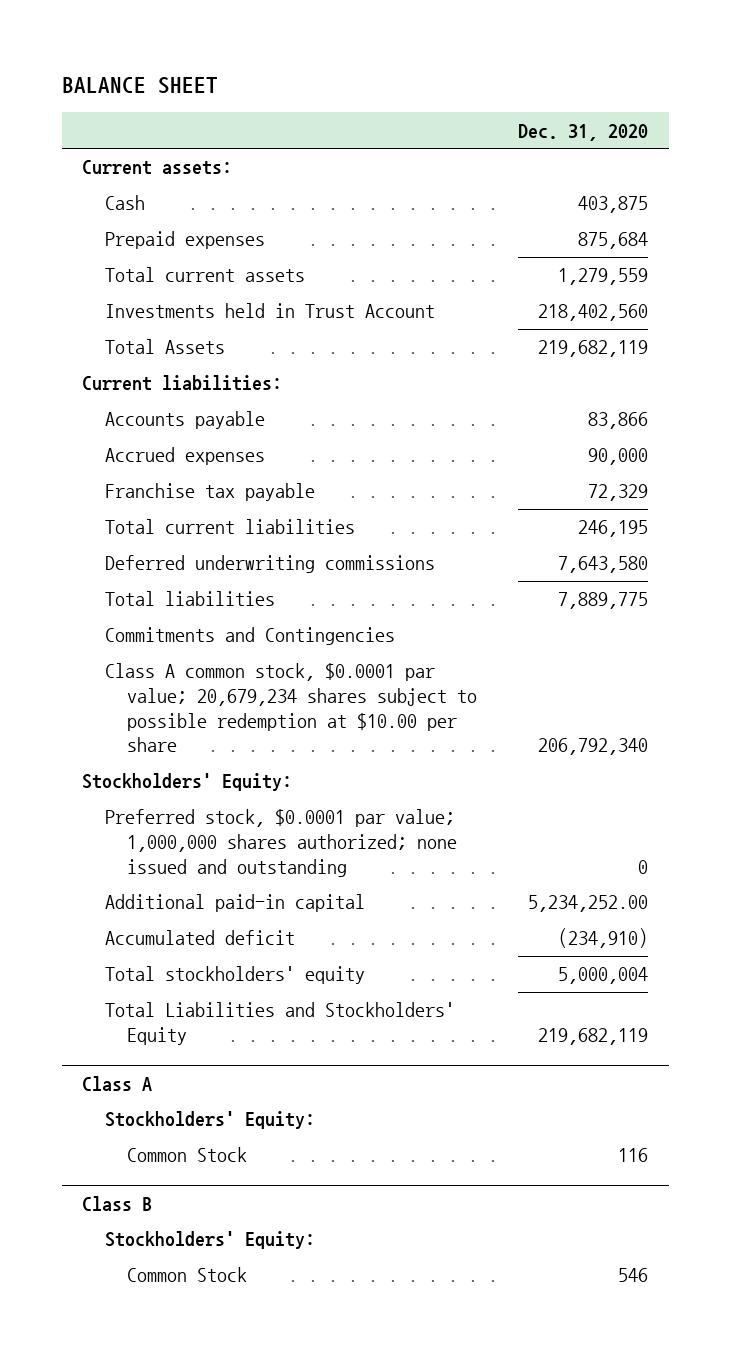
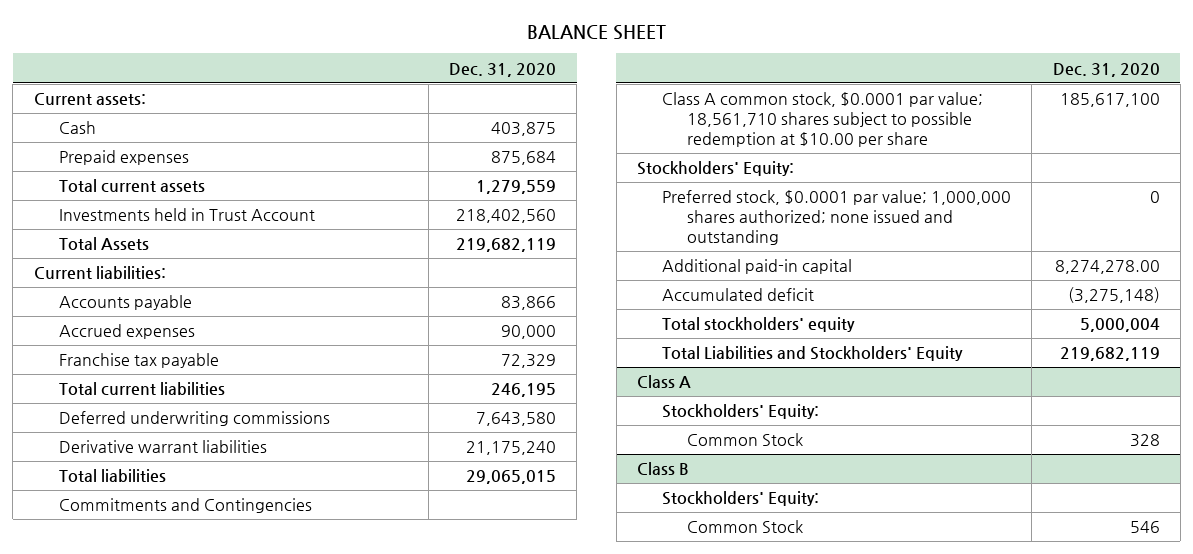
- Total liabilities | 7,889,775
+ Derivative warrant liabilities | 21,175,240
+ Total liabilities | 29,065,015
- Class A common stock, $0.0001 par value; 20,679,234 shares subject to possible redemption at $10.00 per share | 206,792,340
+ Class A common stock, $0.0001 par value; 18,561,710 shares subject to possible redemption at $10.00 per share | 185,617,100
- Additional paid-in capital | 5,234,252.00
- Accumulated deficit | (234,910)
+ Additional paid-in capital | 8,274,278.00
+ Accumulated deficit | (3,275,148)
@ Class A
- Common Stock | 116
+ Common Stock | 328

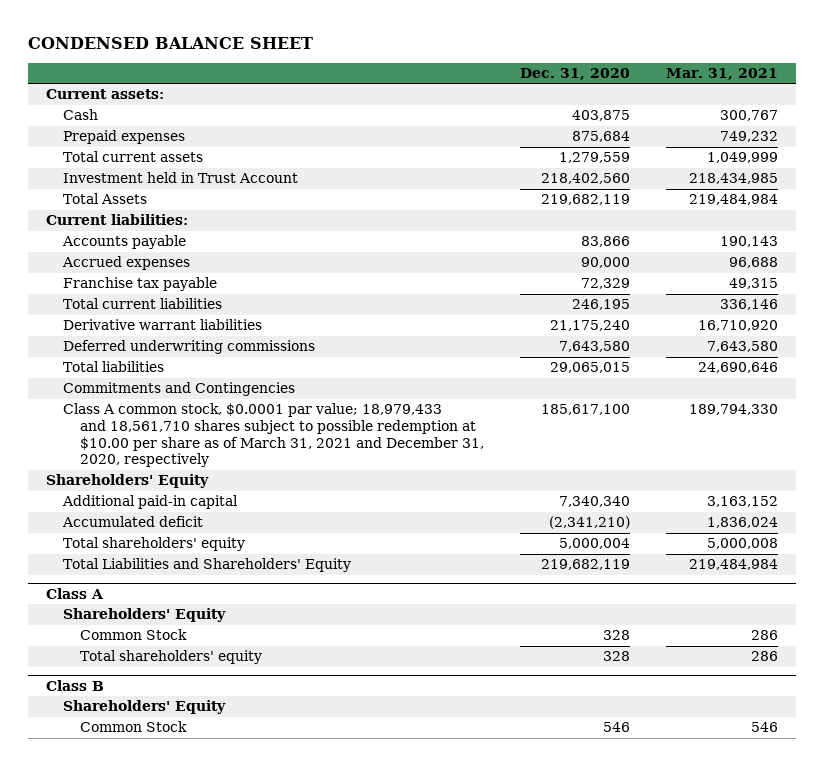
- BALANCE SHEET
+ CONDENSED BALANCE SHEET
- | Dec. 31, 2020
+ | Dec. 31, 2020 | Mar. 31, 2021
- Investments held in Trust Account | 218,402,560
+ Investment held in Trust Account | 218,402,560 | 218,434,985
moved down: Deferred underwriting commissions | 7,643,580 | 7,643,580
- Class A common stock, $0.0001 par value; 18,561,710 shares subject to possible redemption at $10.00 per share | 185,617,100
- Stockholders' Equity:
- Preferred stock, $0.0001 par value; 1,000,000 shares authorized; none issued and outstanding | 0
- Additional paid-in capital | 8,274,278.00
- Accumulated deficit | (3,275,148)
- Total stockholders' equity | 5,000,004
- Total Liabilities and Stockholders' Equity | 219,682,119
+ Class A common stock, $0.0001 par value; 18,979,433 and 18,561,710 shares subject to possible redemption at $10.00 per share as of March 31, 2021 and December 31, 2020, respectively | 185,617,100 | 189,794,330
+ Shareholders' Equity
+ Additional paid-in capital | 7,340,340 | 3,163,152
+ Accumulated deficit | (2,341,210) | 1,836,024
+ Total shareholders' equity | 5,000,004 | 5,000,008
+ Total Liabilities and Shareholders' Equity | 219,682,119 | 219,484,984
@ Class A
- Stockholders' Equity:
+ Shareholders' Equity
+ Total shareholders' equity | 328 | 286
@ Class B
- Stockholders' Equity:
+ Shareholders' Equity

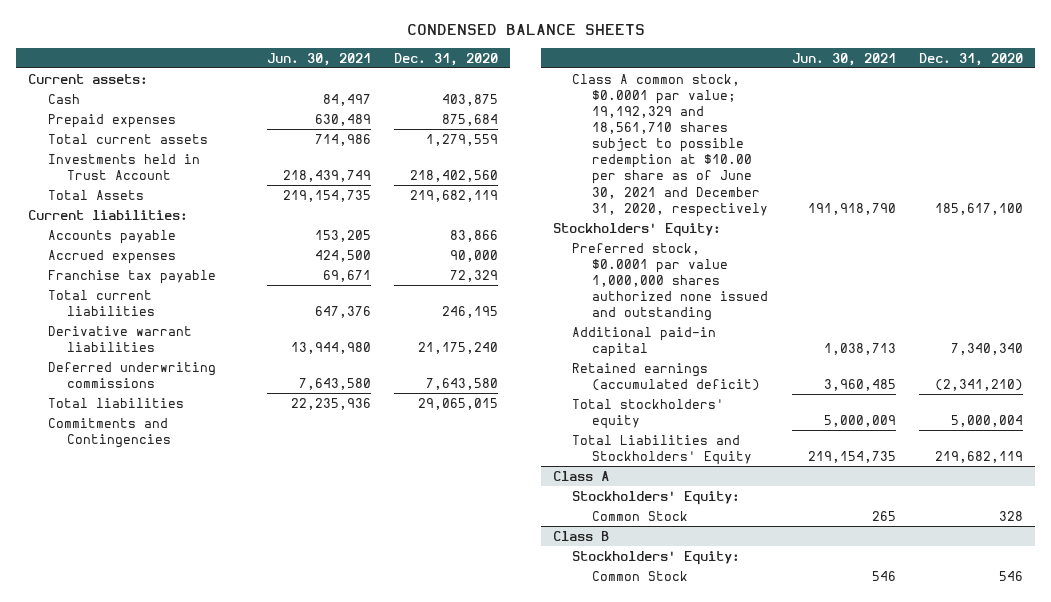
- CONDENSED BALANCE SHEET
+ CONDENSED BALANCE SHEETS
- | Dec. 31, 2020 | Mar. 31, 2021
+ | Jun. 30, 2021 | Dec. 31, 2020
- Investment held in Trust Account | 218,402,560 | 218,434,985
+ Investments held in Trust Account | 218,439,749 | 218,402,560
- Class A common stock, $0.0001 par value; 18,979,433 and 18,561,710 shares subject to possible redemption at $10.00 per share as of March 31, 2021 and December 31, 2020, respectively | 185,617,100 | 189,794,330
- Shareholders' Equity
+ Class A common stock, $0.0001 par value; 19,192,329 and 18,561,710 shares subject to possible redemption at $10.00 per share as of June 30, 2021 and December 31, 2020, respectively | 191,918,790 | 185,617,100
+ Stockholders' Equity:
+ Preferred stock, $0.0001 par value 1,000,000 shares authorized none issued and outstanding
- Accumulated deficit | (2,341,210) | 1,836,024
- Total shareholders' equity | 5,000,004 | 5,000,008
- Total Liabilities and Shareholders' Equity | 219,682,119 | 219,484,984
+ Retained earnings (accumulated deficit) | 3,960,485 | (2,341,210)
+ Total stockholders' equity | 5,000,009 | 5,000,004
+ Total Liabilities and Stockholders' Equity | 219,154,735 | 219,682,119
@ Class A
- Shareholders' Equity
+ Stockholders' Equity:
- Total shareholders' equity | 328 | 286
@ Class B
- Shareholders' Equity
+ Stockholders' Equity:

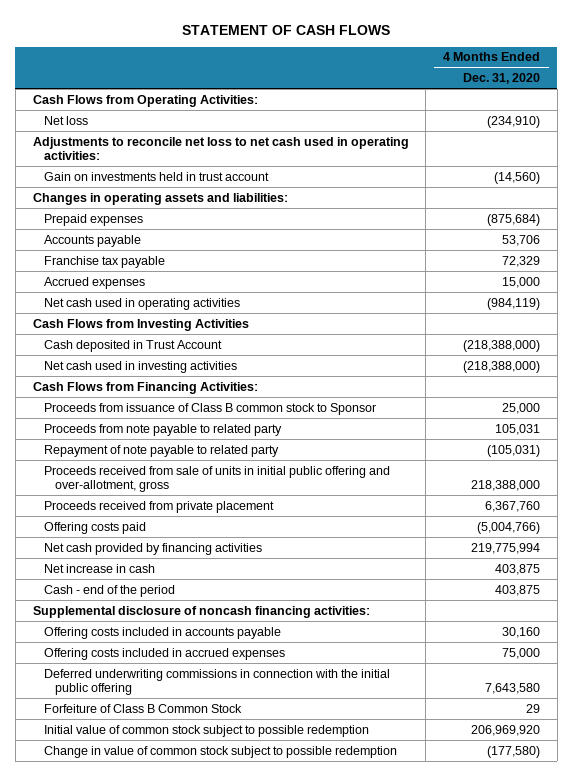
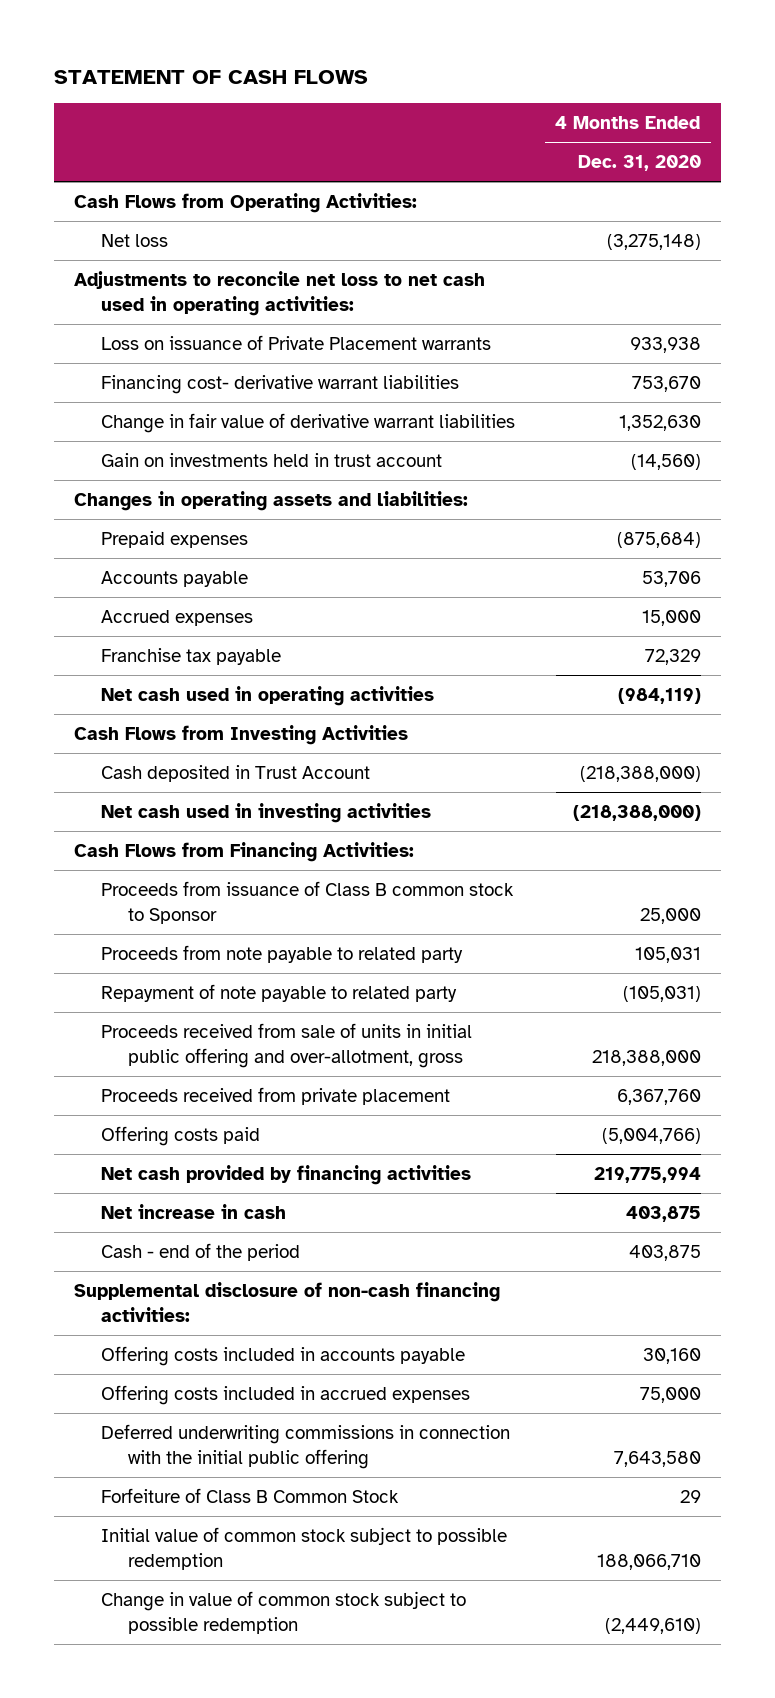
- Net loss | (234,910)
+ Net loss | (3,275,148)
+ Loss on issuance of Private Placement warrants | 933,938
+ Financing cost- derivative warrant liabilities | 753,670
+ Change in fair value of derivative warrant liabilities | 1,352,630
moved down: Franchise tax payable | 72,329
- Supplemental disclosure of noncash financing activities:
+ Supplemental disclosure of non-cash financing activities:
- Initial value of common stock subject to possible redemption | 206,969,920
- Change in value of common stock subject to possible redemption | (177,580)
+ Initial value of common stock subject to possible redemption | 188,066,710
+ Change in value of common stock subject to possible redemption | (2,449,610)

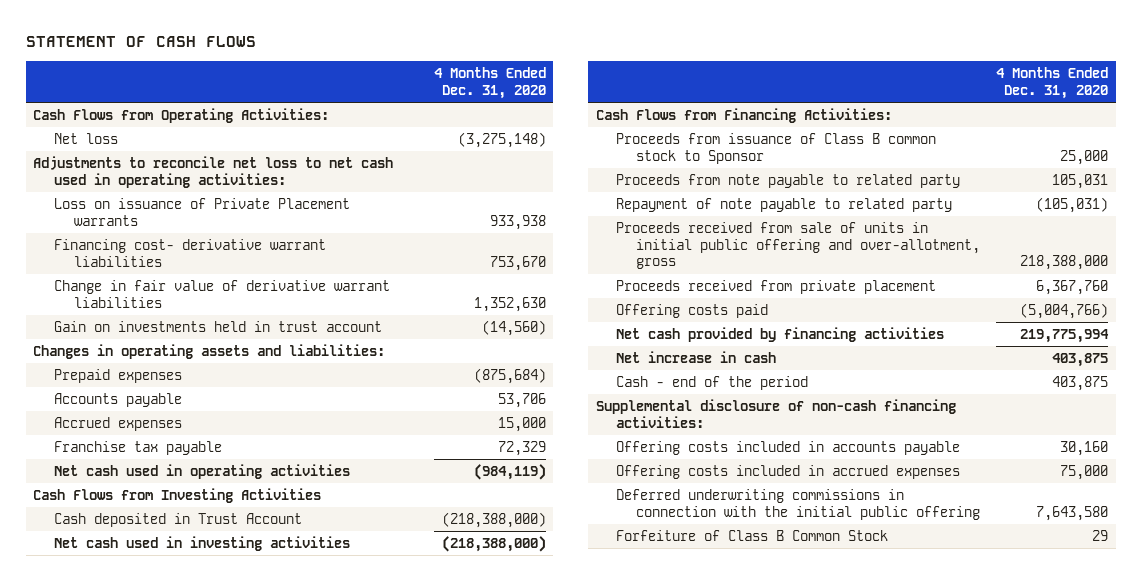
- Initial value of common stock subject to possible redemption | 188,066,710
- Change in value of common stock subject to possible redemption | (2,449,610)

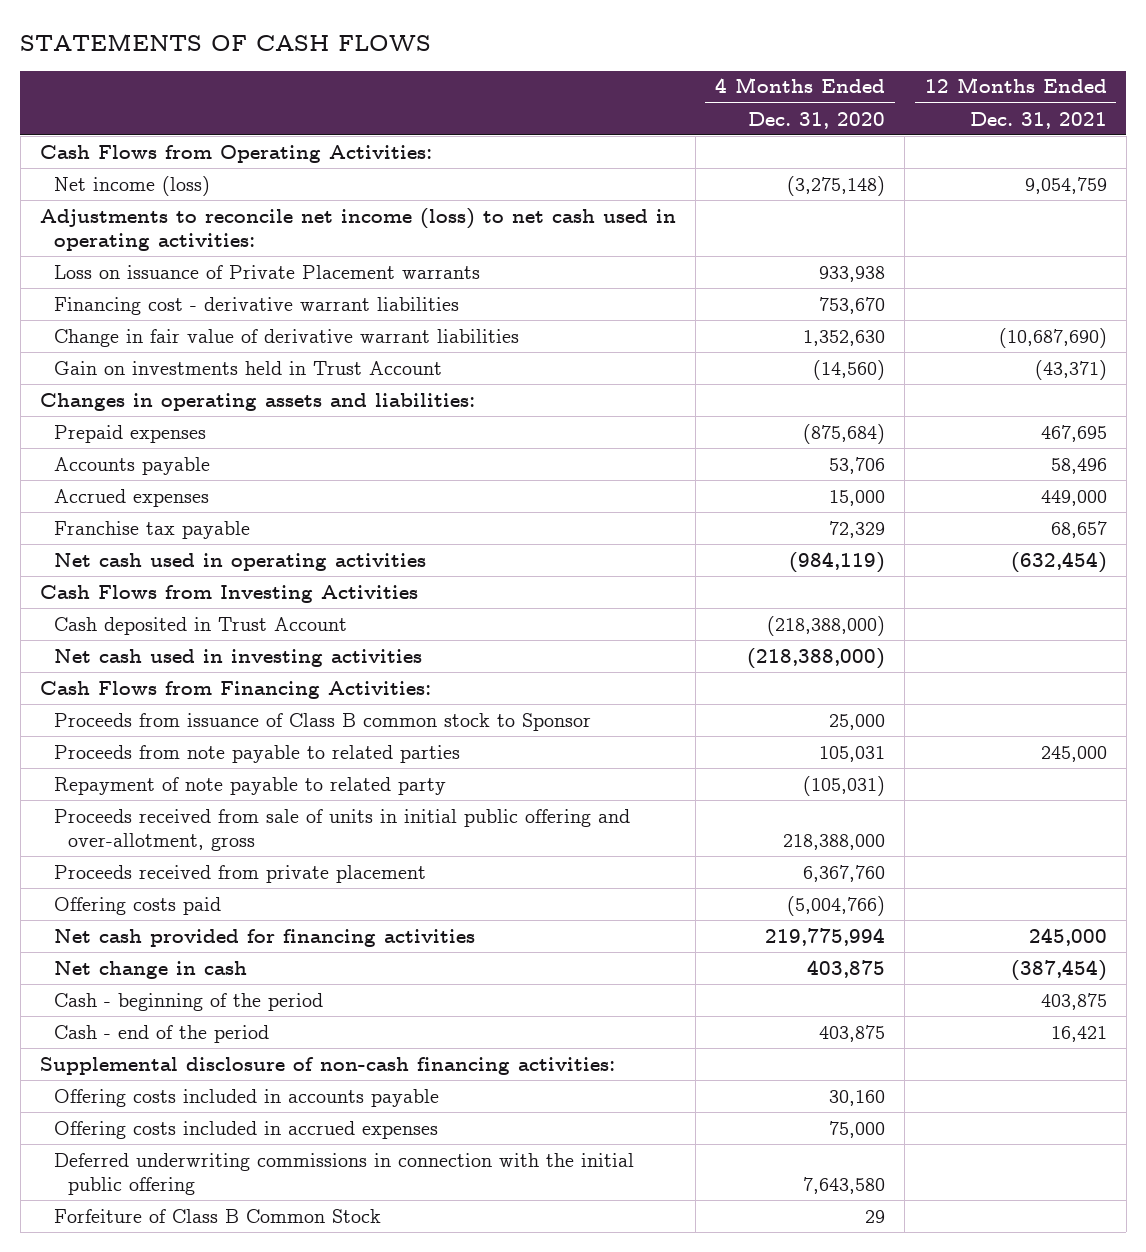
- STATEMENT OF CASH FLOWS
+ STATEMENTS OF CASH FLOWS
- | 4 Months Ended Dec. 31, 2020
+ | 4 Months Ended Dec. 31, 2020 | 12 Months Ended Dec. 31, 2021
- Net loss | (3,275,148)
- Adjustments to reconcile net loss to net cash used in operating activities:
+ Net income (loss) | (3,275,148) | 9,054,759
+ Adjustments to reconcile net income (loss) to net cash used in operating activities:
- Financing cost- derivative warrant liabilities | 753,670
+ Financing cost - derivative warrant liabilities | 753,670 |
- Gain on investments held in trust account | (14,560)
+ Gain on investments held in Trust Account | (14,560) | (43,371)
- Proceeds from note payable to related party | 105,031
+ Proceeds from note payable to related parties | 105,031 | 245,000
- Net cash provided by financing activities | 219,775,994
- Net increase in cash | 403,875
+ Net cash provided for financing activities | 219,775,994 | 245,000
+ Net change in cash | 403,875 | (387,454)
+ Cash - beginning of the period | | 403,875

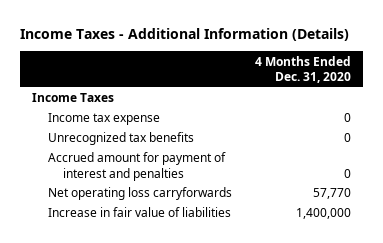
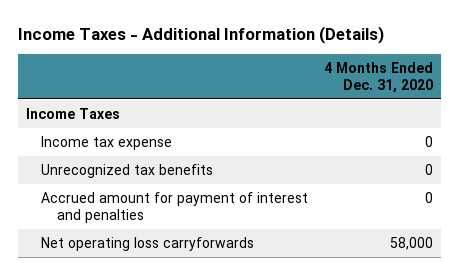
- Net operating loss carryforwards | 57,770
- Increase in fair value of liabilities | 1,400,000
+ Net operating loss carryforwards | 58,000

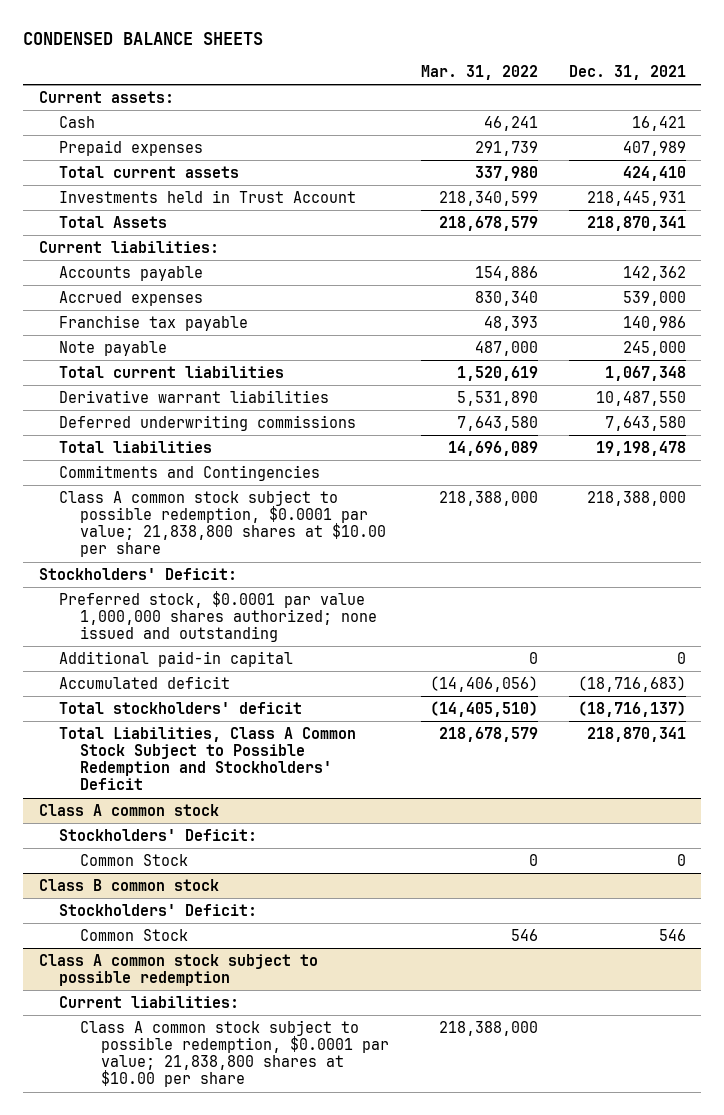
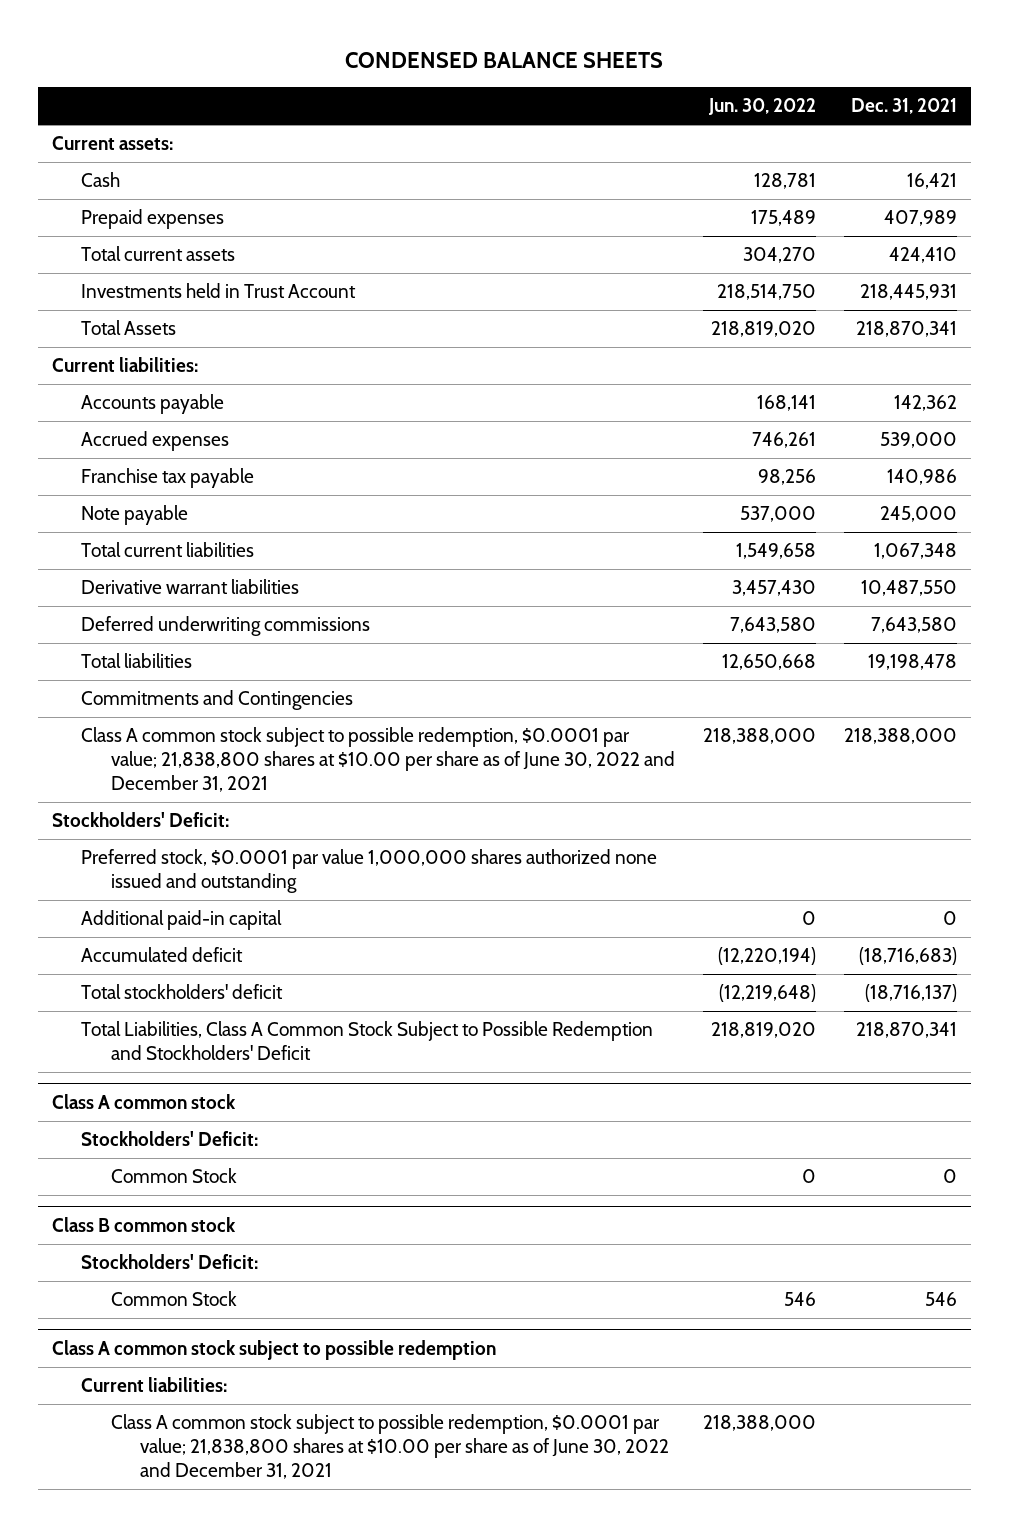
- | Mar. 31, 2022 | Dec. 31, 2021
+ | Jun. 30, 2022 | Dec. 31, 2021
- Class A common stock subject to possible redemption, $0.0001 par value; 21,838,800 shares at $10.00 per share | 218,388,000 | 218,388,000
+ Class A common stock subject to possible redemption, $0.0001 par value; 21,838,800 shares at $10.00 per share as of June 30, 2022 and December 31, 2021 | 218,388,000 | 218,388,000
- Preferred stock, $0.0001 par value 1,000,000 shares authorized; none issued and outstanding
+ Preferred stock, $0.0001 par value 1,000,000 shares authorized none issued and outstanding
@ Class A common stock subject to possible redemption
- Class A common stock subject to possible redemption, $0.0001 par value; 21,838,800 shares at $10.00 per share | 218,388,000 |
+ Class A common stock subject to possible redemption, $0.0001 par value; 21,838,800 shares at $10.00 per share as of June 30, 2022 and December 31, 2021 | 218,388,000 |

